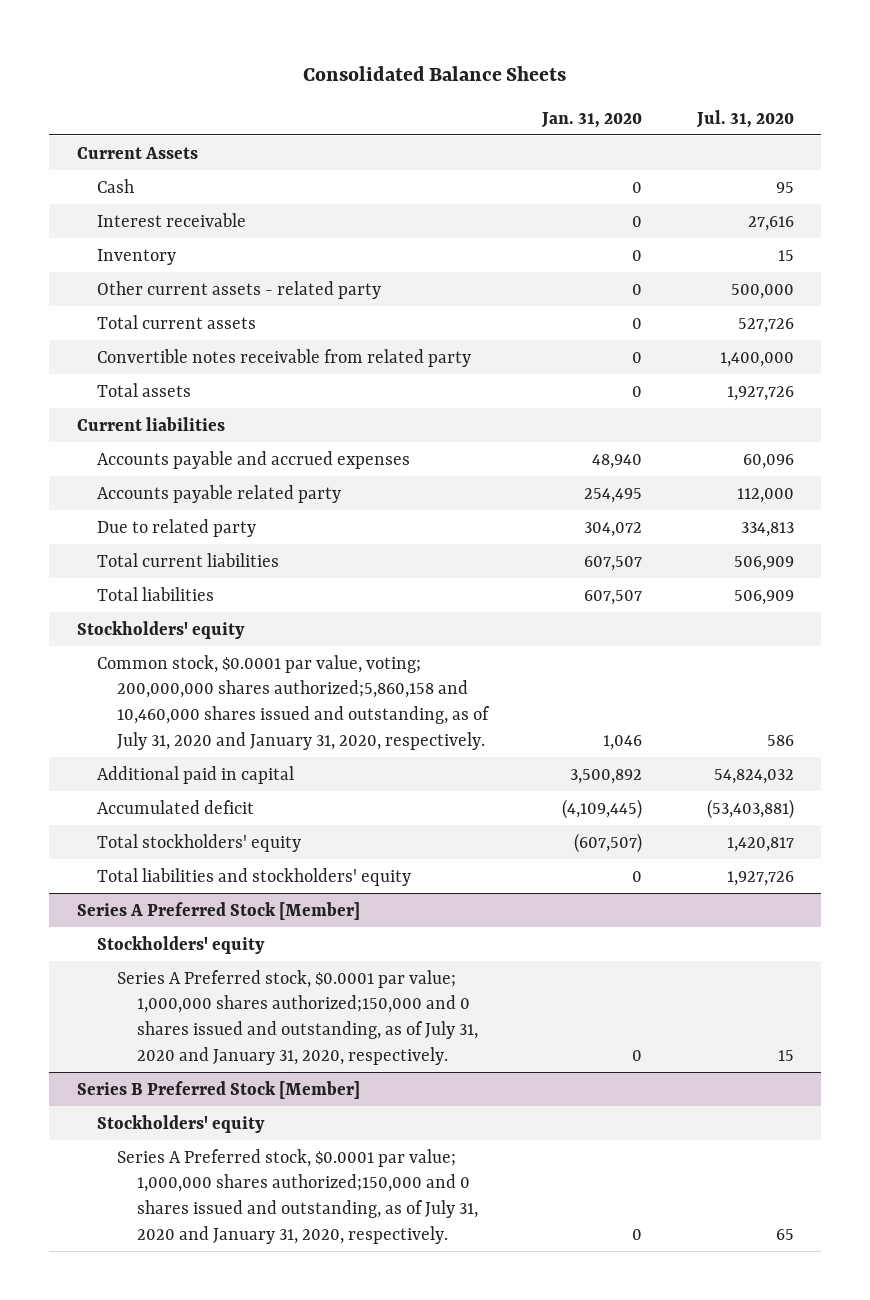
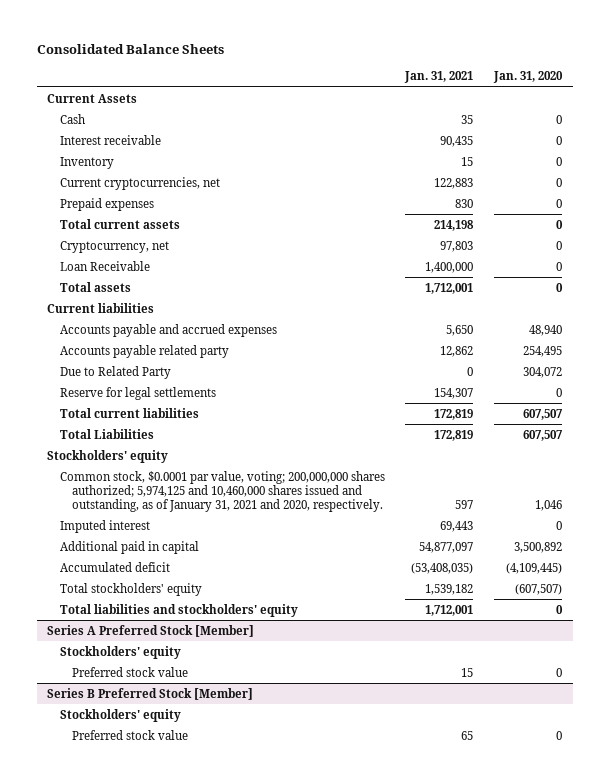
- | Jan. 31, 2020 | Jul. 31, 2020
+ | Jan. 31, 2021 | Jan. 31, 2020
- Other current assets - related party | 0 | 500,000
+ Current cryptocurrencies, net | 122,883 | 0
+ Prepaid expenses | 830 | 0
- Convertible notes receivable from related party | 0 | 1,400,000
+ Cryptocurrency, net | 97,803 | 0
+ Loan Receivable | 1,400,000 | 0
- Due to related party | 304,072 | 334,813
+ Due to Related Party | 0 | 304,072
+ Reserve for legal settlements | 154,307 | 0
- Total liabilities | 607,507 | 506,909
+ Total Liabilities | 172,819 | 607,507
- Common stock, $0.0001 par value, voting; 200,000,000 shares authorized;5,860,158 and 10,460,000 shares issued and outstanding, as of July 31, 2020 and January 31, 2020, respectively. | 1,046 | 586
+ Common stock, $0.0001 par value, voting; 200,000,000 shares authorized; 5,974,125 and 10,460,000 shares issued and outstanding, as of January 31, 2021 and 2020, respectively. | 597 | 1,046
+ Imputed interest | 69,443 | 0
@ Series A Preferred Stock [Member]
- Series A Preferred stock, $0.0001 par value; 1,000,000 shares authorized;150,000 and 0 shares issued and outstanding, as of July 31, 2020 and January 31, 2020, respectively. | 0 | 15
+ Preferred stock value | 15 | 0
@ Series B Preferred Stock [Member]
- Series A Preferred stock, $0.0001 par value; 1,000,000 shares authorized;150,000 and 0 shares issued and outstanding, as of July 31, 2020 and January 31, 2020, respectively. | 0 | 65
+ Preferred stock value | 65 | 0

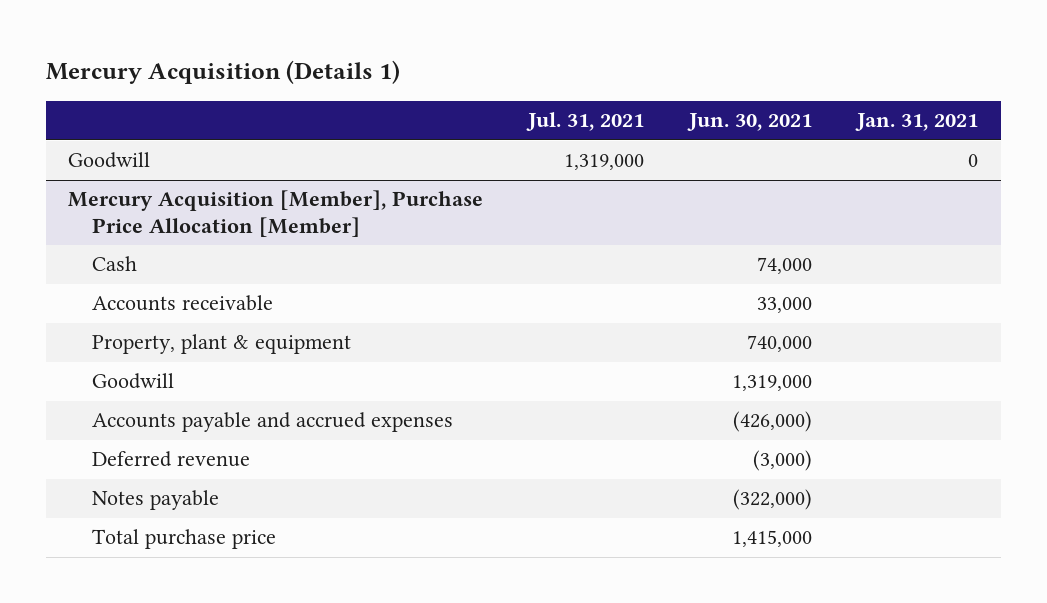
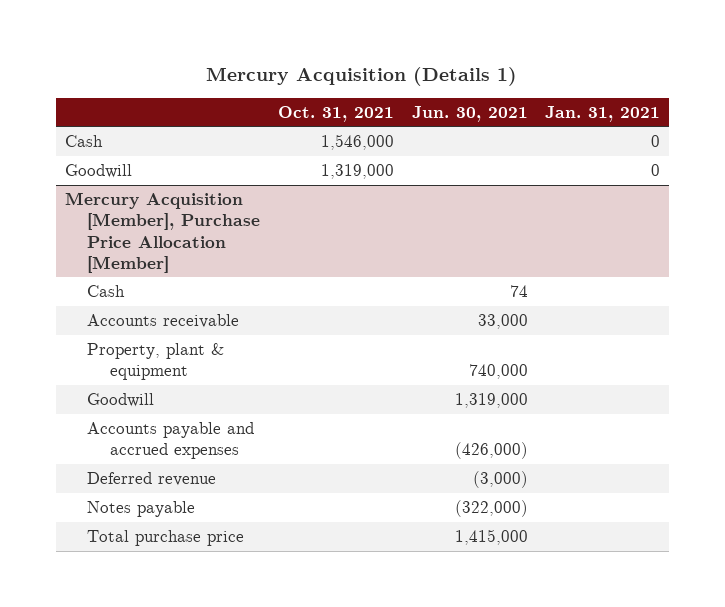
- | Jul. 31, 2021 | Jun. 30, 2021 | Jan. 31, 2021
+ | Oct. 31, 2021 | Jun. 30, 2021 | Jan. 31, 2021
+ Cash | 1,546,000 | | 0
@ Mercury Acquisition [Member], Purchase Price Allocation [Member]
- Cash | | 74,000 |
+ Cash | | 74 |

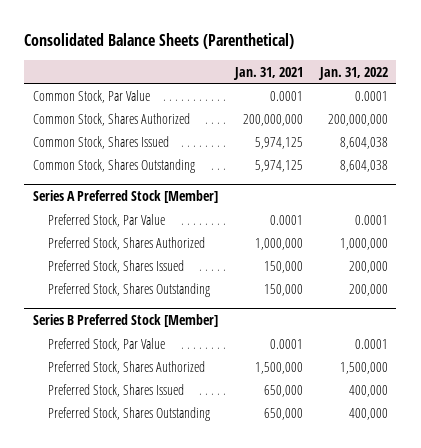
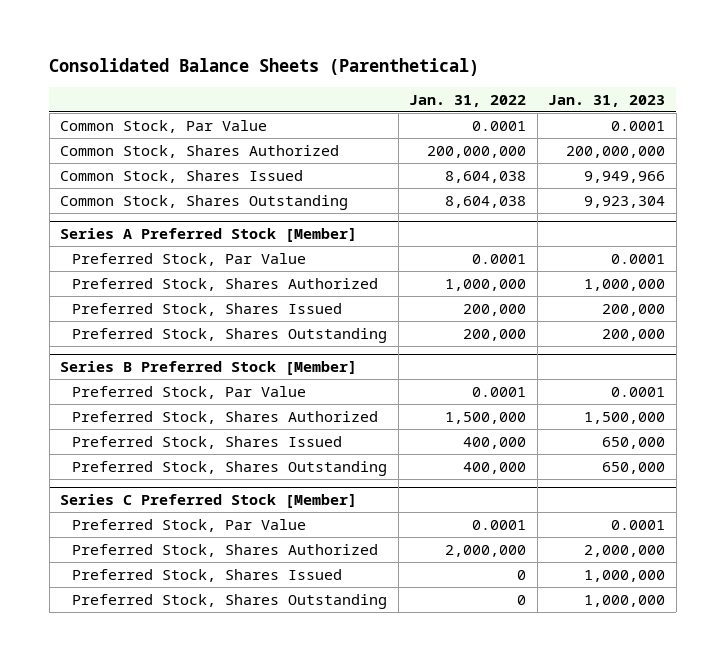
- | Jan. 31, 2021 | Jan. 31, 2022
+ | Jan. 31, 2022 | Jan. 31, 2023
+ Series C Preferred Stock [Member]
+ Preferred Stock, Par Value | 0.0001 | 0.0001
+ Preferred Stock, Shares Authorized | 2,000,000 | 2,000,000
+ Preferred Stock, Shares Issued | 0 | 1,000,000
+ Preferred Stock, Shares Outstanding | 0 | 1,000,000

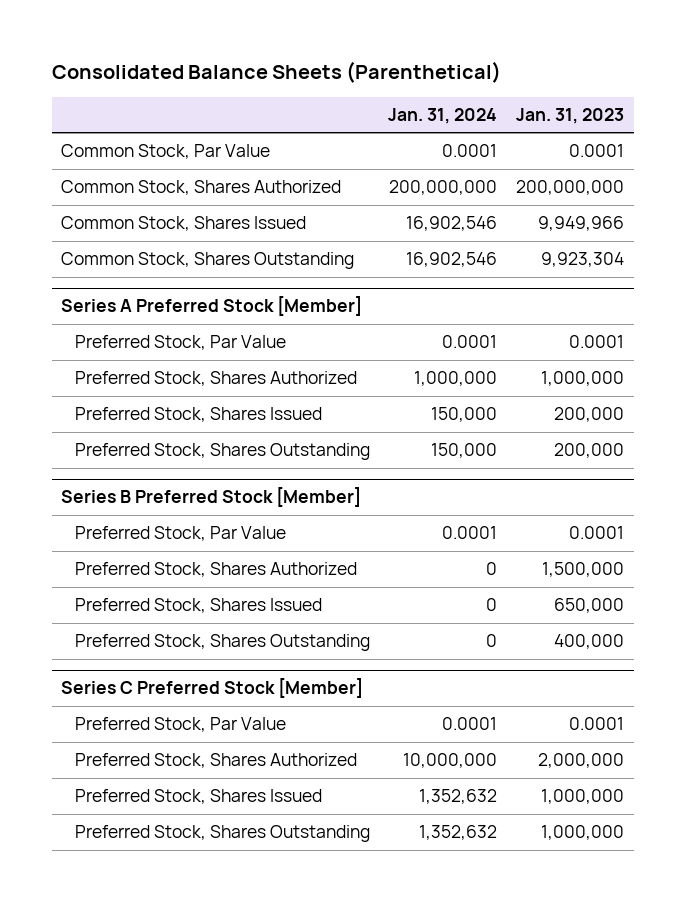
- | Jan. 31, 2022 | Jan. 31, 2023
+ | Jan. 31, 2024 | Jan. 31, 2023
@ Series B Preferred Stock [Member]
- Preferred Stock, Shares Outstanding | 400,000 | 650,000
+ Preferred Stock, Shares Outstanding | 0 | 400,000

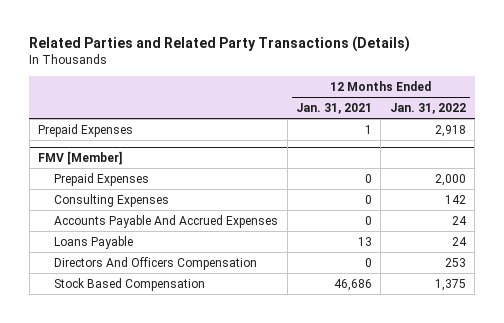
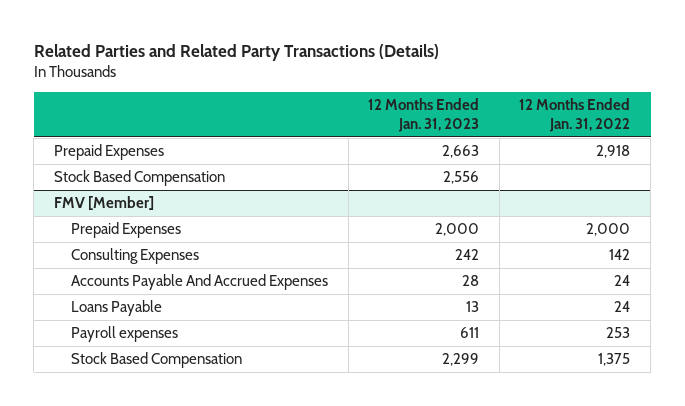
- | 12 Months Ended Jan. 31, 2021 | 12 Months Ended Jan. 31, 2022
+ | 12 Months Ended Jan. 31, 2023 | 12 Months Ended Jan. 31, 2022
+ Stock Based Compensation | 2,556 |
@ FMV [Member]
- Directors And Officers Compensation | 0 | 253
+ Payroll expenses | 611 | 253

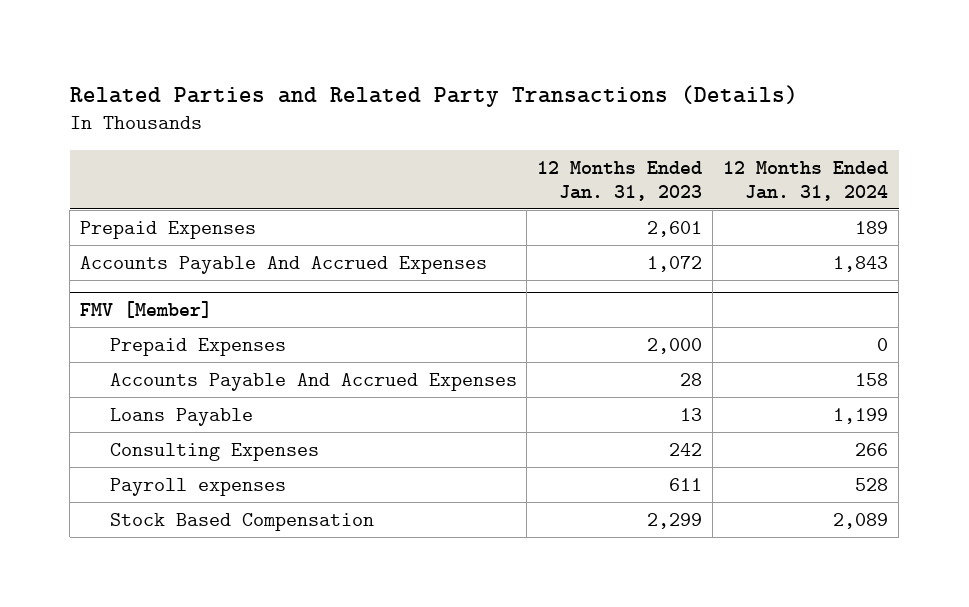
- | 12 Months Ended Jan. 31, 2023 | 12 Months Ended Jan. 31, 2022
+ | 12 Months Ended Jan. 31, 2023 | 12 Months Ended Jan. 31, 2024
- Prepaid Expenses | 2,663 | 2,918
- Stock Based Compensation | 2,556 |
+ Prepaid Expenses | 2,601 | 189
+ Accounts Payable And Accrued Expenses | 1,072 | 1,843
@ FMV [Member]
moved down: Consulting Expenses | 242 | 266

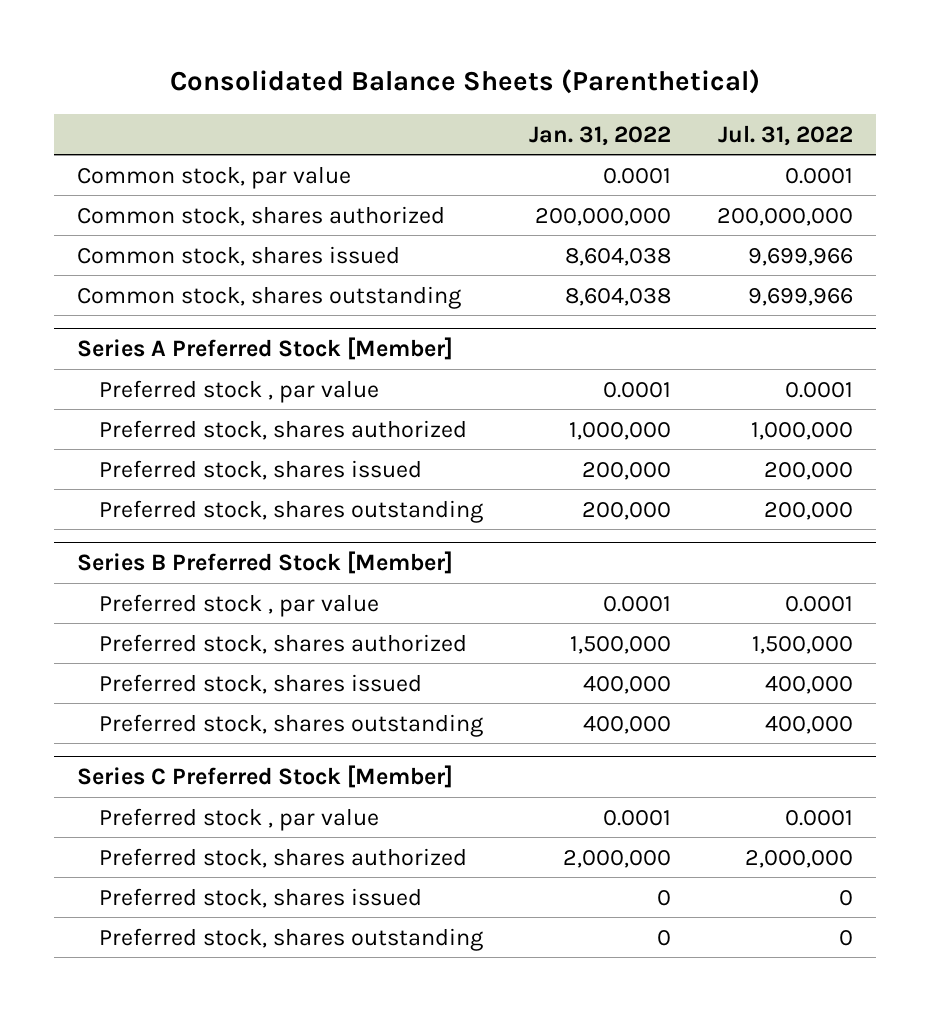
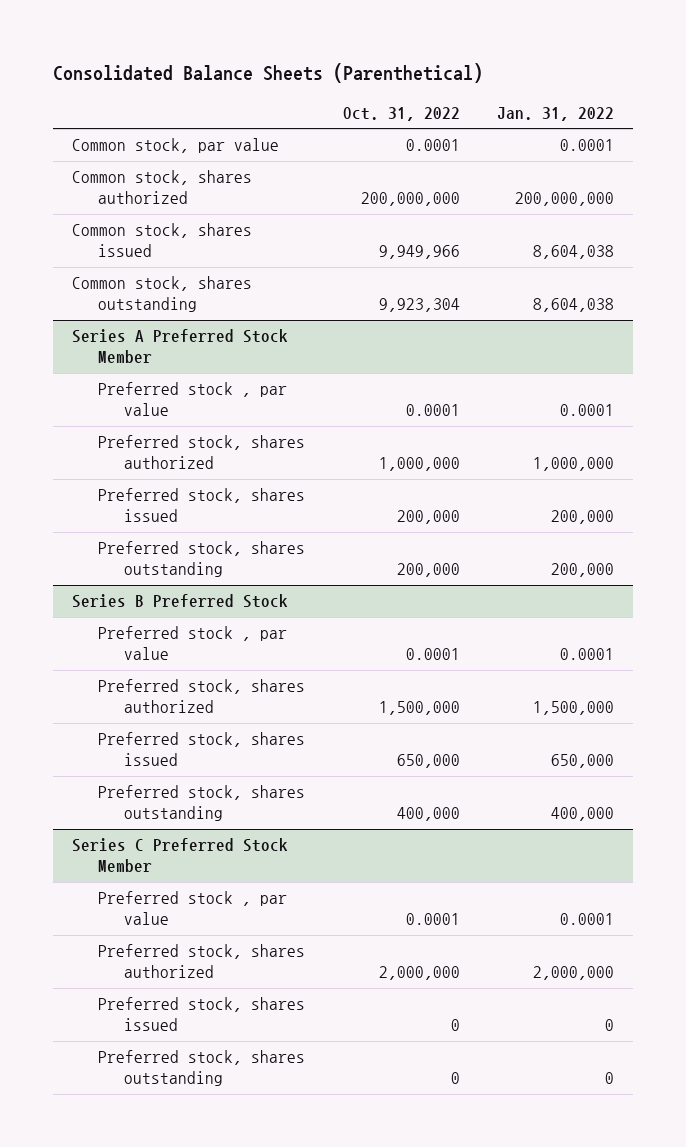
- | Jan. 31, 2022 | Jul. 31, 2022
+ | Oct. 31, 2022 | Jan. 31, 2022
- Series A Preferred Stock [Member]
+ Series A Preferred Stock Member
- Series B Preferred Stock [Member]
+ Series B Preferred Stock
- Preferred stock, shares issued | 400,000 | 400,000
+ Preferred stock, shares issued | 650,000 | 650,000
- Series C Preferred Stock [Member]
+ Series C Preferred Stock Member

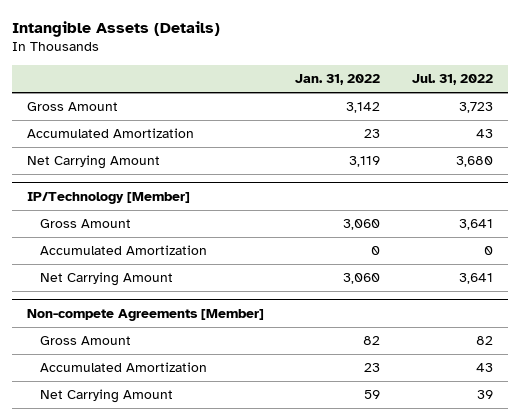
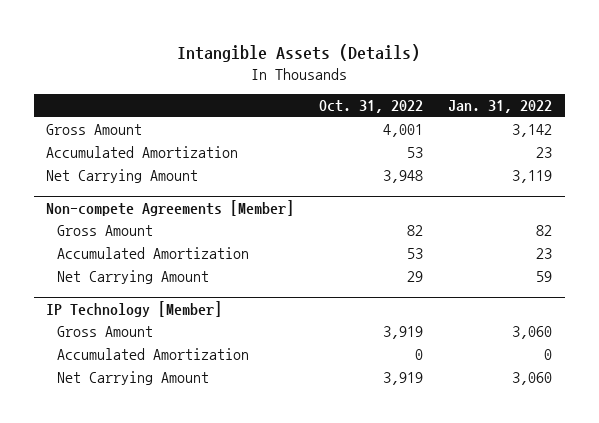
- | Jan. 31, 2022 | Jul. 31, 2022
+ | Oct. 31, 2022 | Jan. 31, 2022
- IP/Technology [Member]
- Gross Amount | 3,060 | 3,641
- Accumulated Amortization | 0 | 0
- Net Carrying Amount | 3,060 | 3,641
+ IP Technology [Member]
+ Gross Amount | 3,919 | 3,060
+ Accumulated Amortization | 0 | 0
+ Net Carrying Amount | 3,919 | 3,060

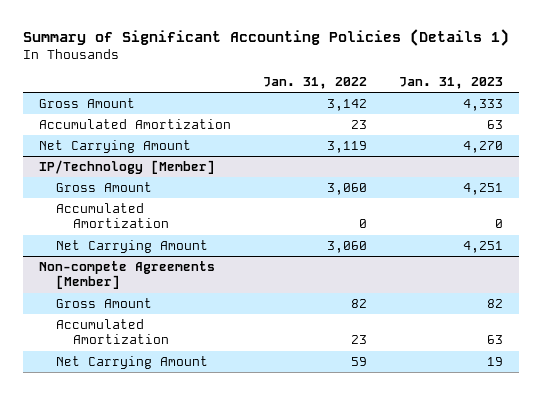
- Intangible Assets (Details)
+ Summary of Significant Accounting Policies (Details 1)
- | Oct. 31, 2022 | Jan. 31, 2022
+ | Jan. 31, 2022 | Jan. 31, 2023
+ IP/Technology [Member]
+ Gross Amount | 3,060 | 4,251
+ Accumulated Amortization | 0 | 0
+ Net Carrying Amount | 3,060 | 4,251
- IP Technology [Member]
- Gross Amount | 3,919 | 3,060
- Accumulated Amortization | 0 | 0
- Net Carrying Amount | 3,919 | 3,060

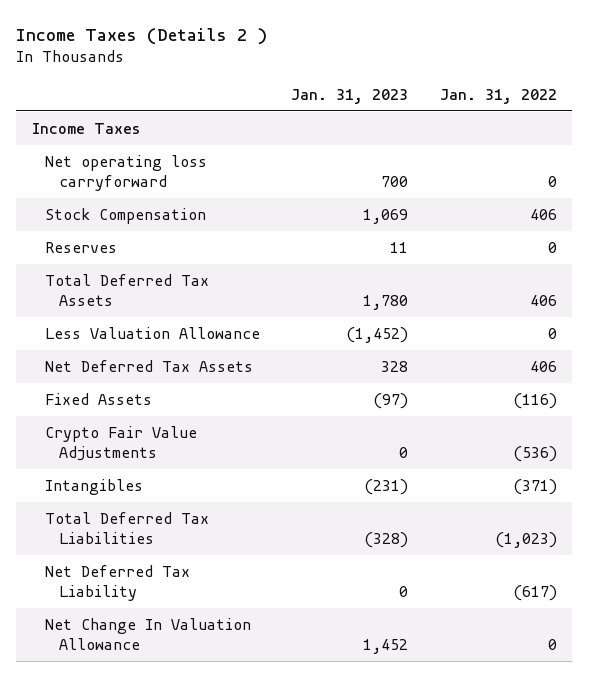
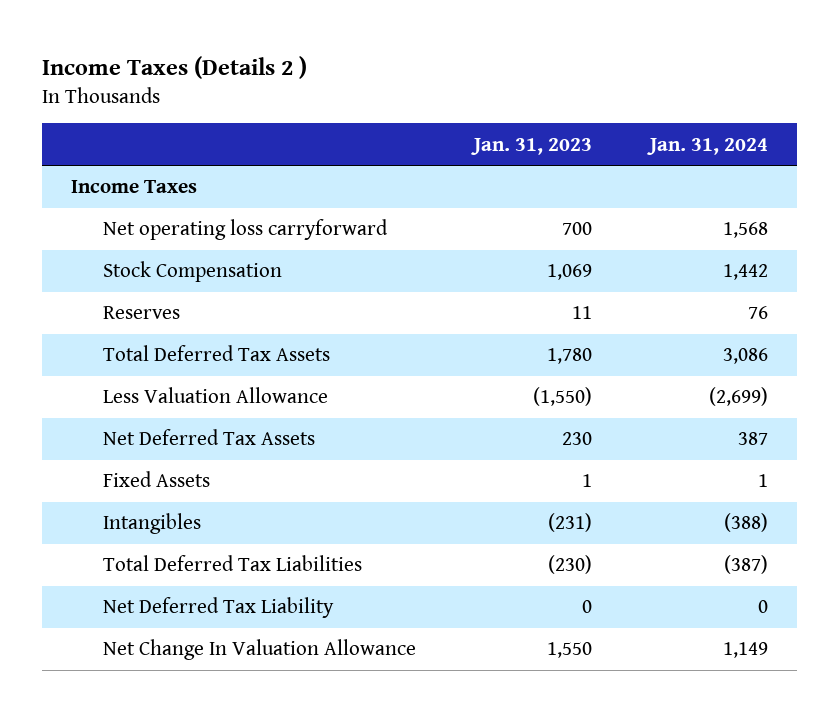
- | Jan. 31, 2023 | Jan. 31, 2022
+ | Jan. 31, 2023 | Jan. 31, 2024
- Less Valuation Allowance | (1,452) | 0
- Net Deferred Tax Assets | 328 | 406
- Fixed Assets | (97) | (116)
- Crypto Fair Value Adjustments | 0 | (536)
+ Less Valuation Allowance | (1,550) | (2,699)
+ Net Deferred Tax Assets | 230 | 387
+ Fixed Assets | 1 | 1
- Total Deferred Tax Liabilities | (328) | (1,023)
+ Total Deferred Tax Liabilities | (230) | (387)
- Net Change In Valuation Allowance | 1,452 | 0
+ Net Change In Valuation Allowance | 1,550 | 1,149

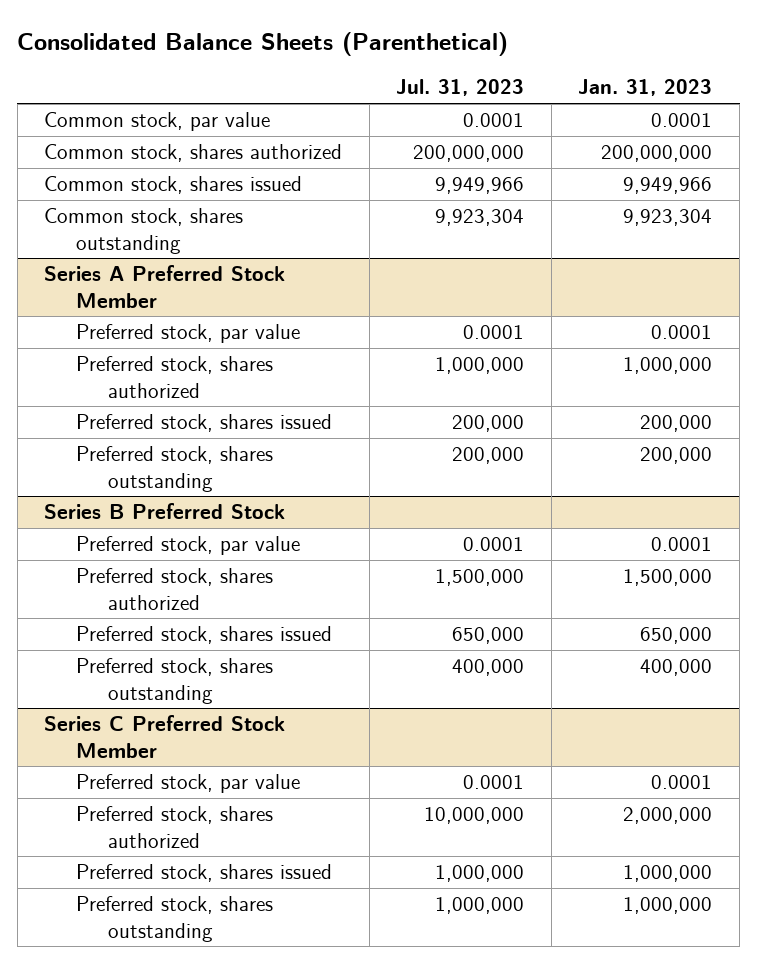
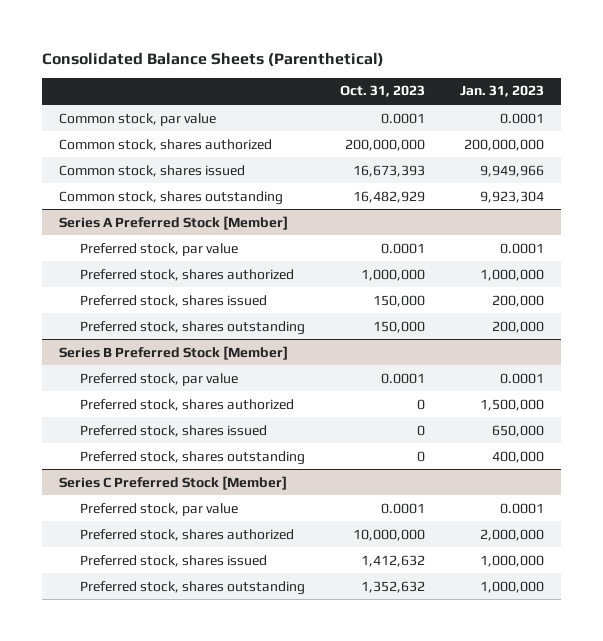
- | Jul. 31, 2023 | Jan. 31, 2023
+ | Oct. 31, 2023 | Jan. 31, 2023
- Series A Preferred Stock Member
+ Series A Preferred Stock [Member]
- Series B Preferred Stock
+ Series B Preferred Stock [Member]
- Series C Preferred Stock Member
+ Series C Preferred Stock [Member]

